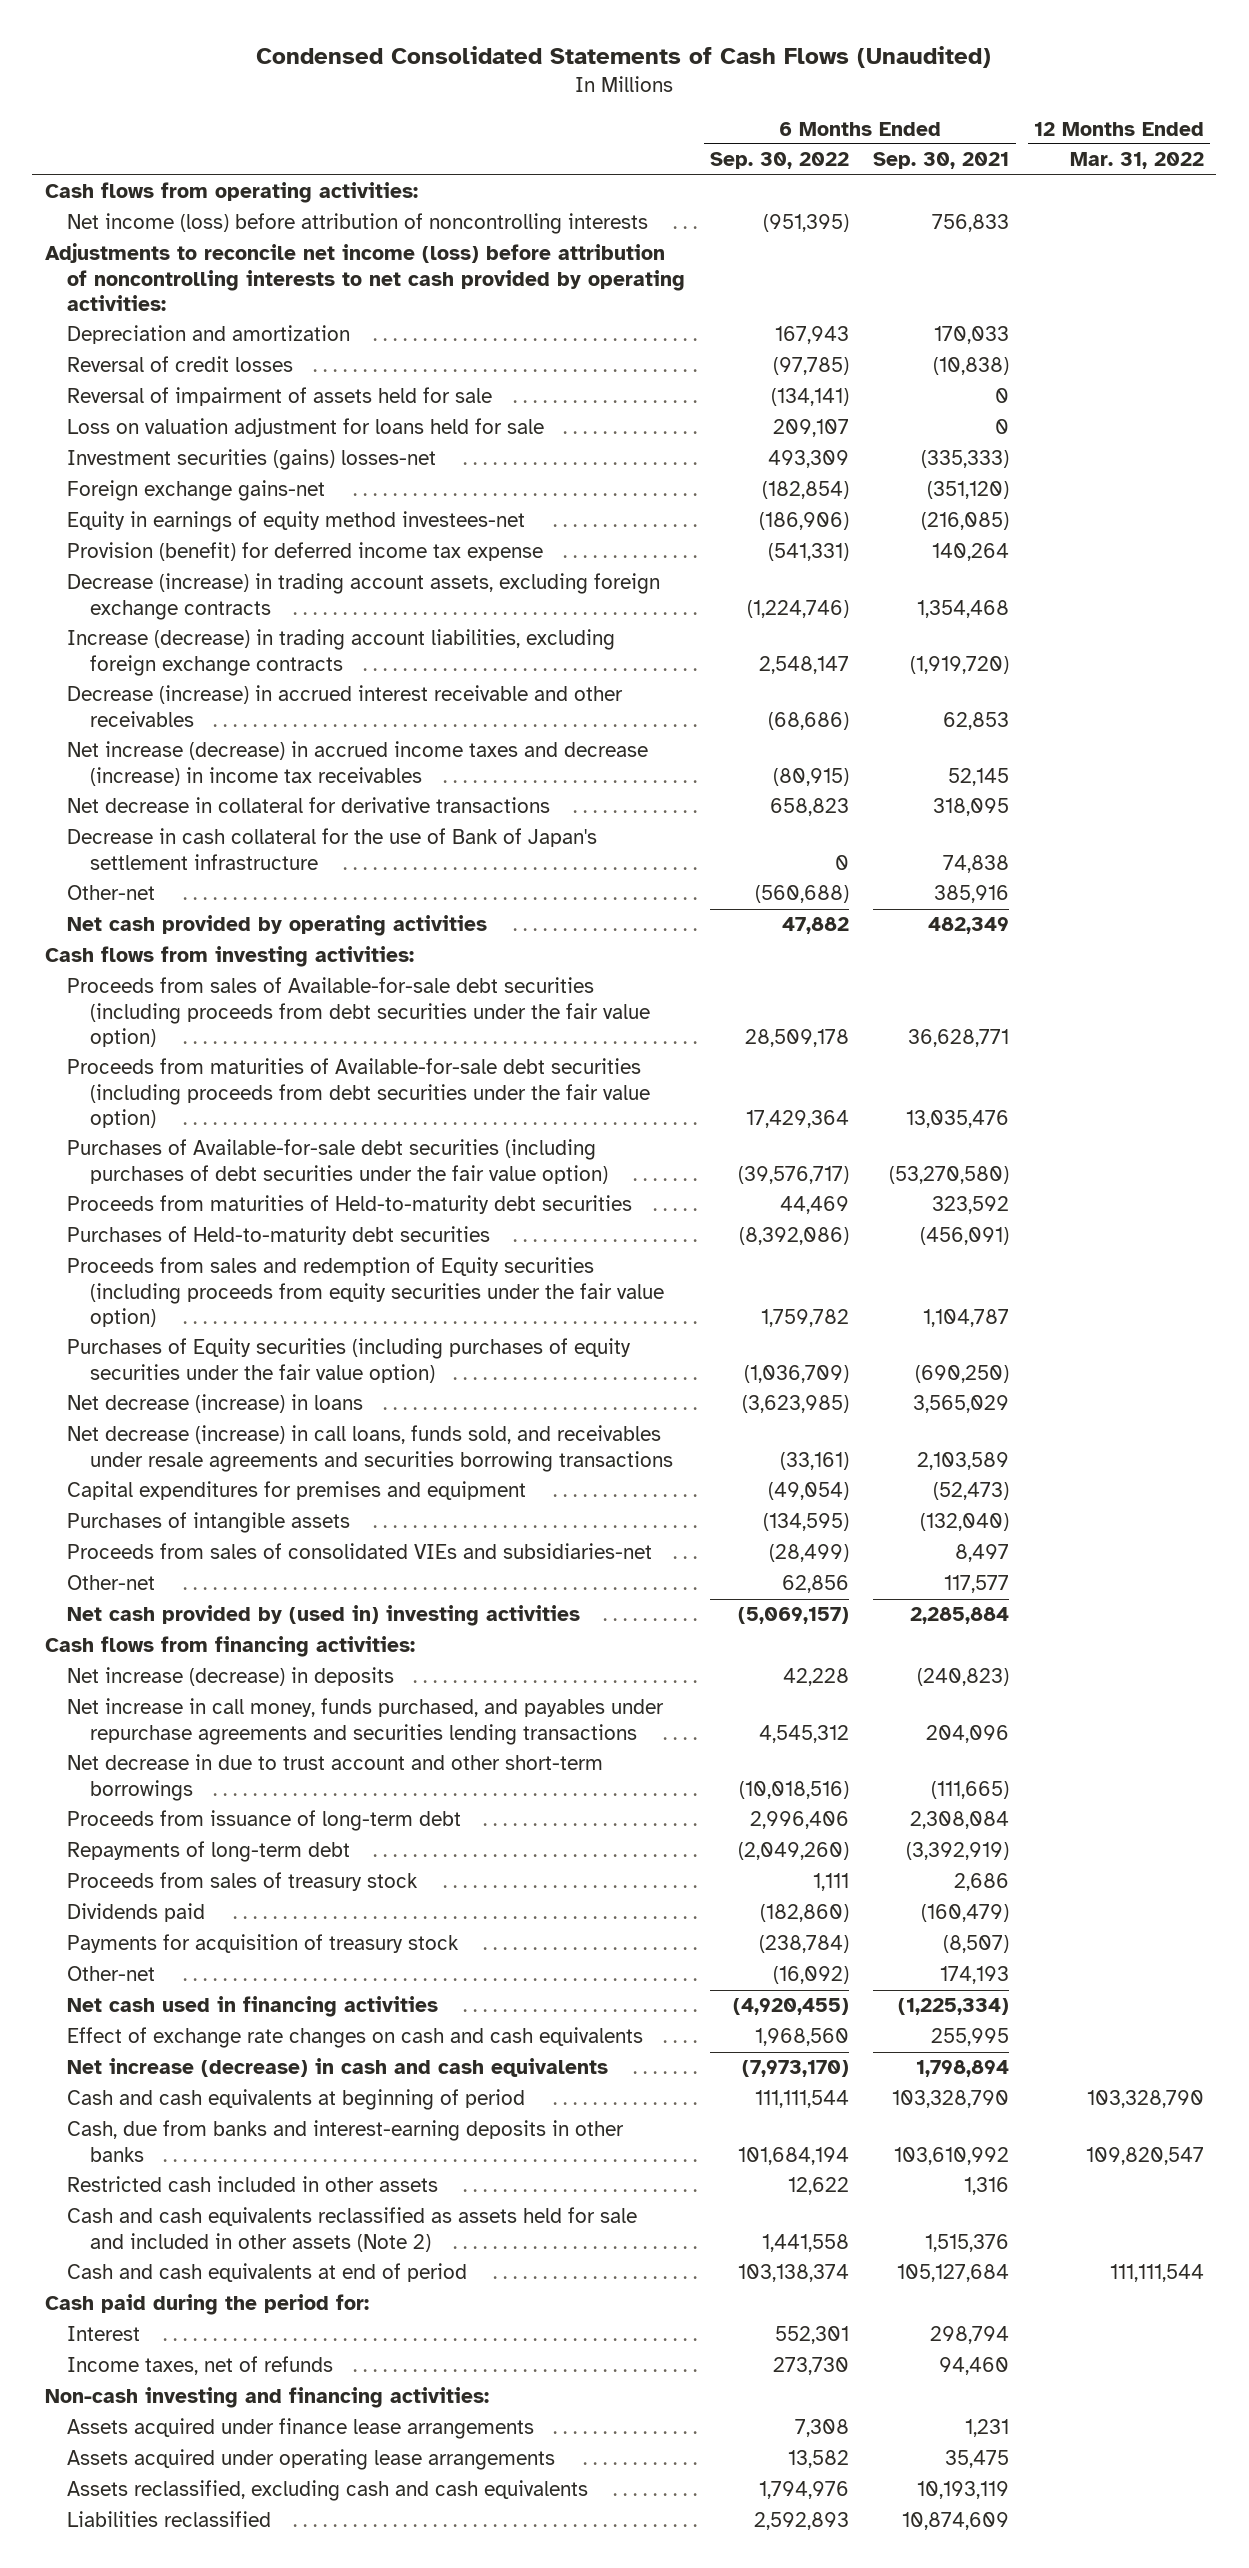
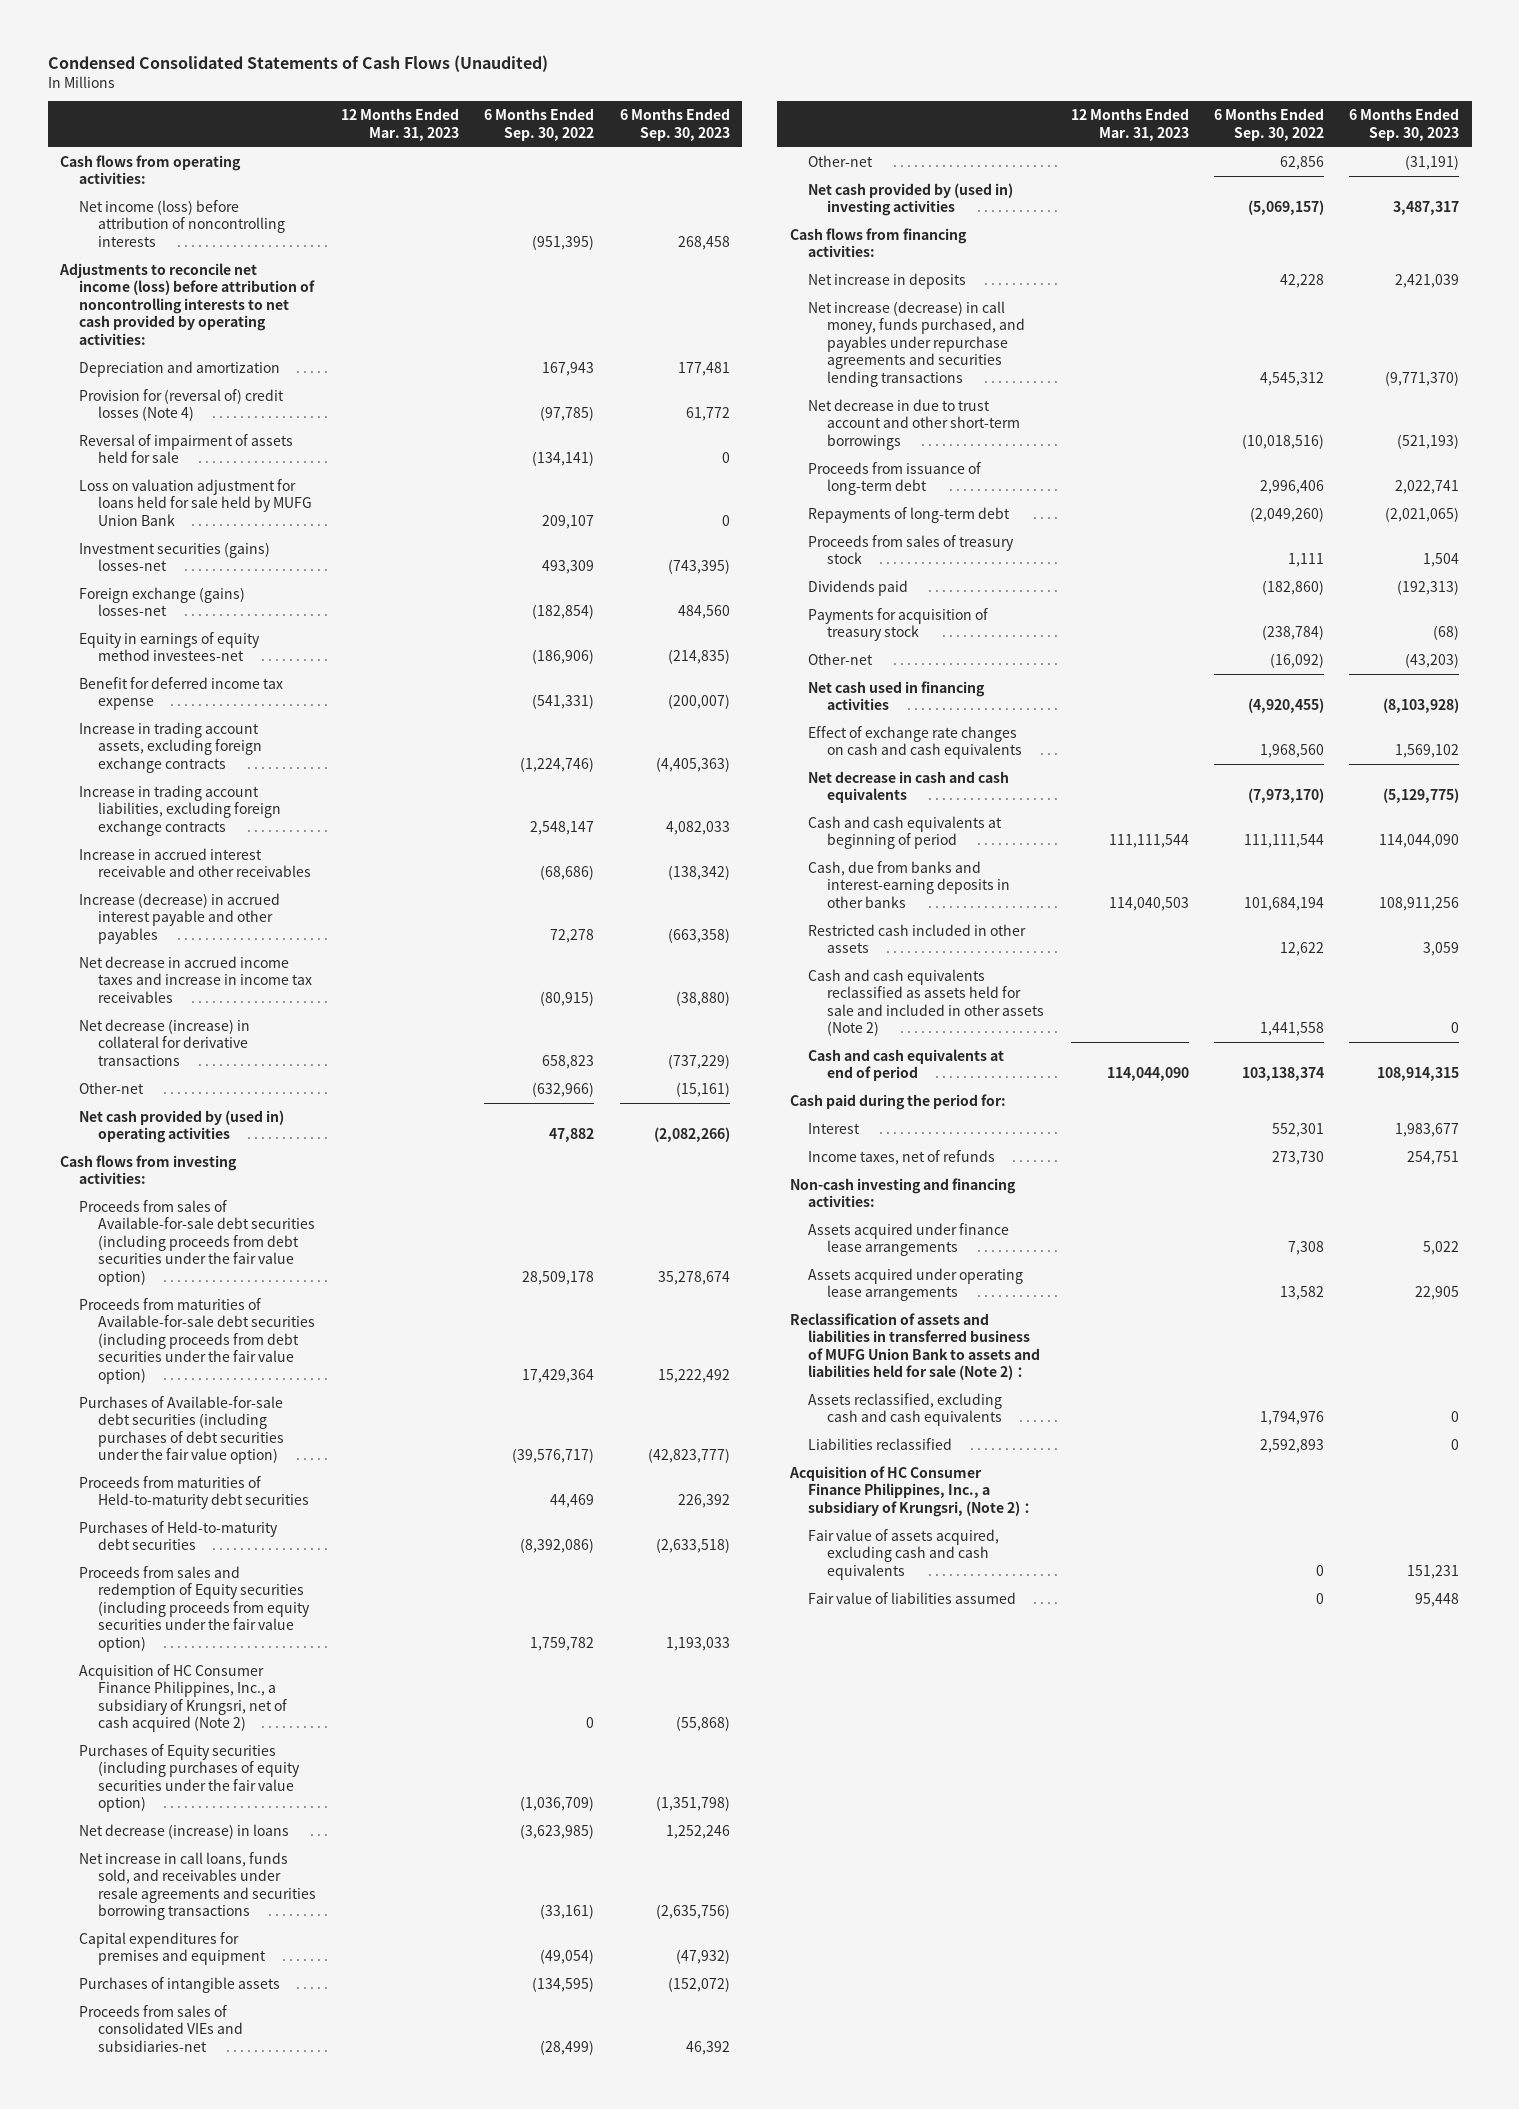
- | 6 Months Ended Sep. 30, 2022 | 6 Months Ended Sep. 30, 2021 | 12 Months Ended Mar. 31, 2022
+ | 12 Months Ended Mar. 31, 2023 | 6 Months Ended Sep. 30, 2022 | 6 Months Ended Sep. 30, 2023
- Reversal of credit losses | (97,785) | (10,838) |
+ Provision for (reversal of) credit losses (Note 4) | | (97,785) | 61,772
- Loss on valuation adjustment for loans held for sale | 209,107 | 0 |
+ Loss on valuation adjustment for loans held for sale held by MUFG Union Bank | | 209,107 | 0
- Foreign exchange gains-net | (182,854) | (351,120) |
+ Foreign exchange (gains) losses-net | | (182,854) | 484,560
- Provision (benefit) for deferred income tax expense | (541,331) | 140,264 |
- Decrease (increase) in trading account assets, excluding foreign exchange contracts | (1,224,746) | 1,354,468 |
- Increase (decrease) in trading account liabilities, excluding foreign exchange contracts | 2,548,147 | (1,919,720) |
- Decrease (increase) in accrued interest receivable and other receivables | (68,686) | 62,853 |
- Net increase (decrease) in accrued income taxes and decrease (increase) in income tax receivables | (80,915) | 52,145 |
- Net decrease in collateral for derivative transactions | 658,823 | 318,095 |
- Decrease in cash collateral for the use of Bank of Japan's settlement infrastructure | 0 | 74,838 |
- Other-net | (560,688) | 385,916 |
- Net cash provided by operating activities | 47,882 | 482,349 |
+ Benefit for deferred income tax expense | | (541,331) | (200,007)
+ Increase in trading account assets, excluding foreign exchange contracts | | (1,224,746) | (4,405,363)
+ Increase in trading account liabilities, excluding foreign exchange contracts | | 2,548,147 | 4,082,033
+ Increase in accrued interest receivable and other receivables | | (68,686) | (138,342)
+ Increase (decrease) in accrued interest payable and other payables | | 72,278 | (663,358)
+ Net decrease in accrued income taxes and increase in income tax receivables | | (80,915) | (38,880)
+ Net decrease (increase) in collateral for derivative transactions | | 658,823 | (737,229)
+ Other-net | | (632,966) | (15,161)
+ Net cash provided by (used in) operating activities | | 47,882 | (2,082,266)
+ Acquisition of HC Consumer Finance Philippines, Inc., a subsidiary of Krungsri, net of cash acquired (Note 2) | | 0 | (55,868)
- Net decrease (increase) in call loans, funds sold, and receivables under resale agreements and securities borrowing transactions | (33,161) | 2,103,589 |
+ Net increase in call loans, funds sold, and receivables under resale agreements and securities borrowing transactions | | (33,161) | (2,635,756)
- Net increase (decrease) in deposits | 42,228 | (240,823) |
- Net increase in call money, funds purchased, and payables under repurchase agreements and securities lending transactions | 4,545,312 | 204,096 |
+ Net increase in deposits | | 42,228 | 2,421,039
+ Net increase (decrease) in call money, funds purchased, and payables under repurchase agreements and securities lending transactions | | 4,545,312 | (9,771,370)
- Net increase (decrease) in cash and cash equivalents | (7,973,170) | 1,798,894 |
+ Net decrease in cash and cash equivalents | | (7,973,170) | (5,129,775)
+ Reclassification of assets and liabilities in transferred business of MUFG Union Bank to assets and liabilities held for sale (Note 2)：
+ Acquisition of HC Consumer Finance Philippines, Inc., a subsidiary of Krungsri, (Note 2)：
+ Fair value of assets acquired, excluding cash and cash equivalents | | 0 | 151,231
+ Fair value of liabilities assumed | | 0 | 95,448

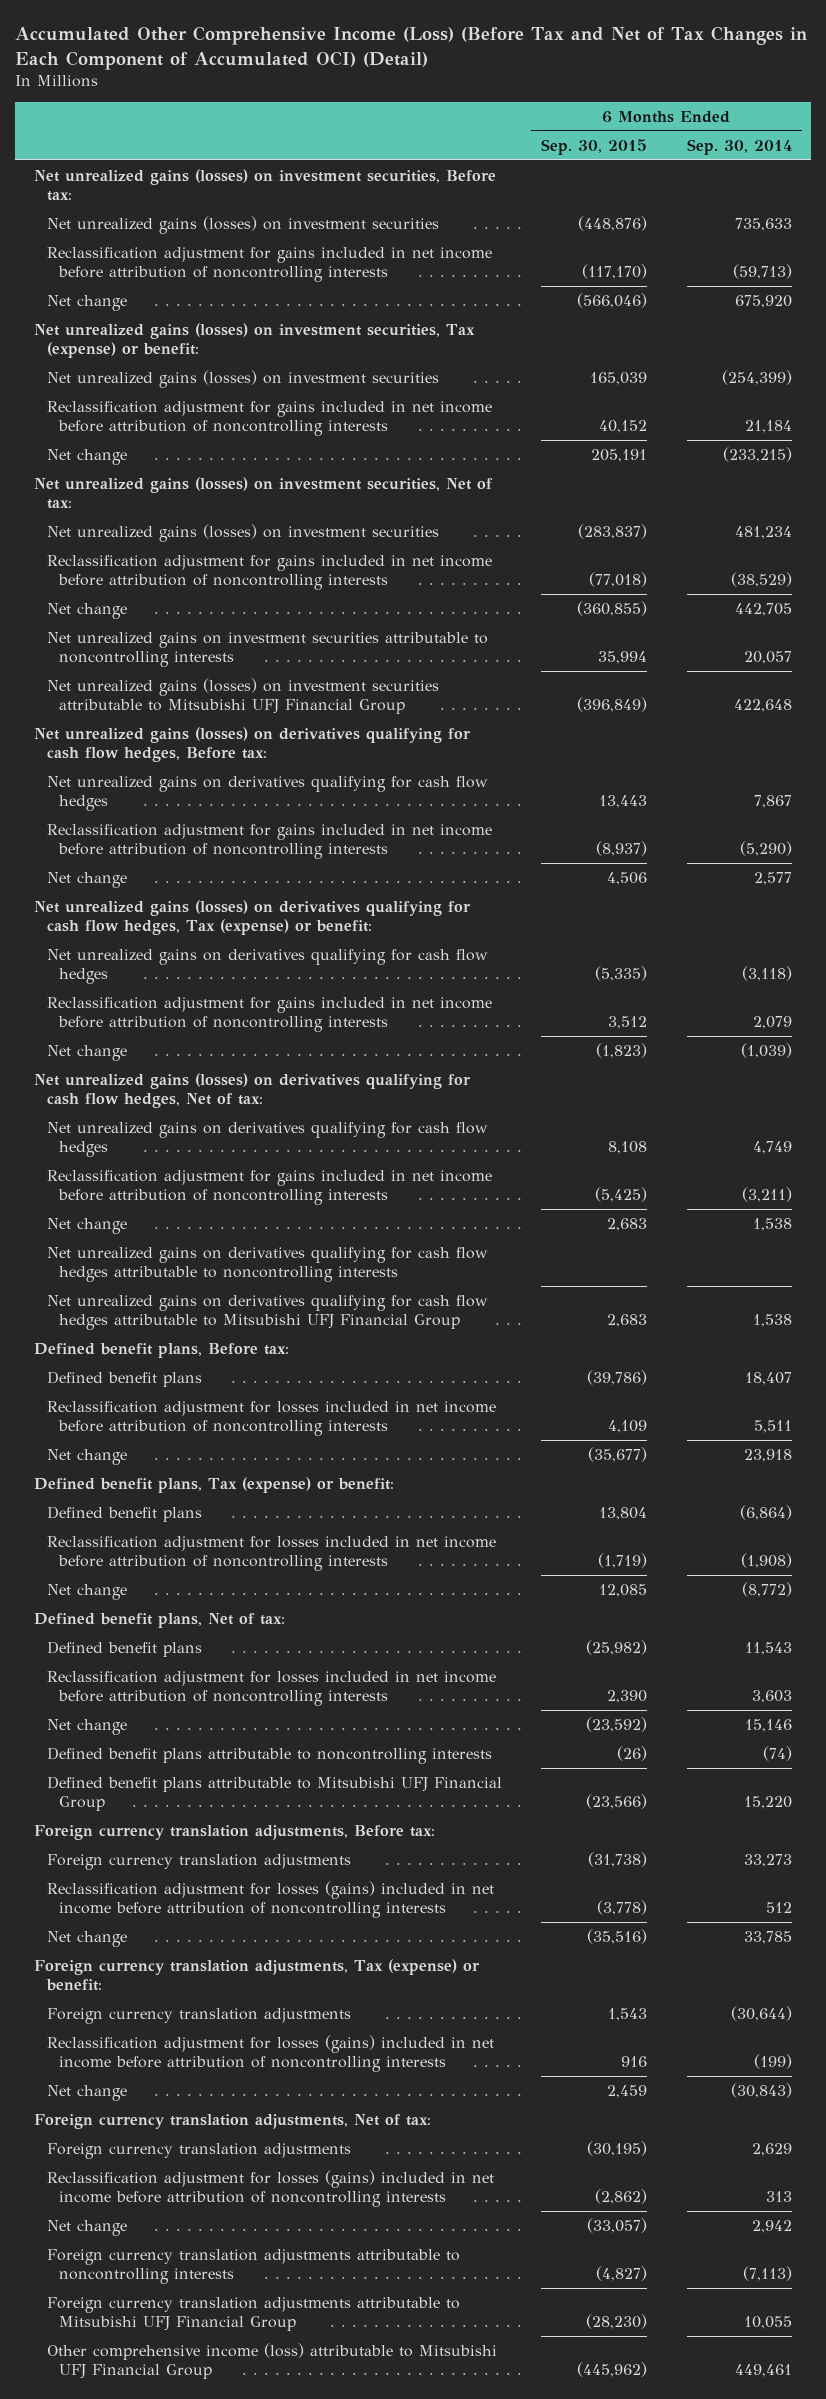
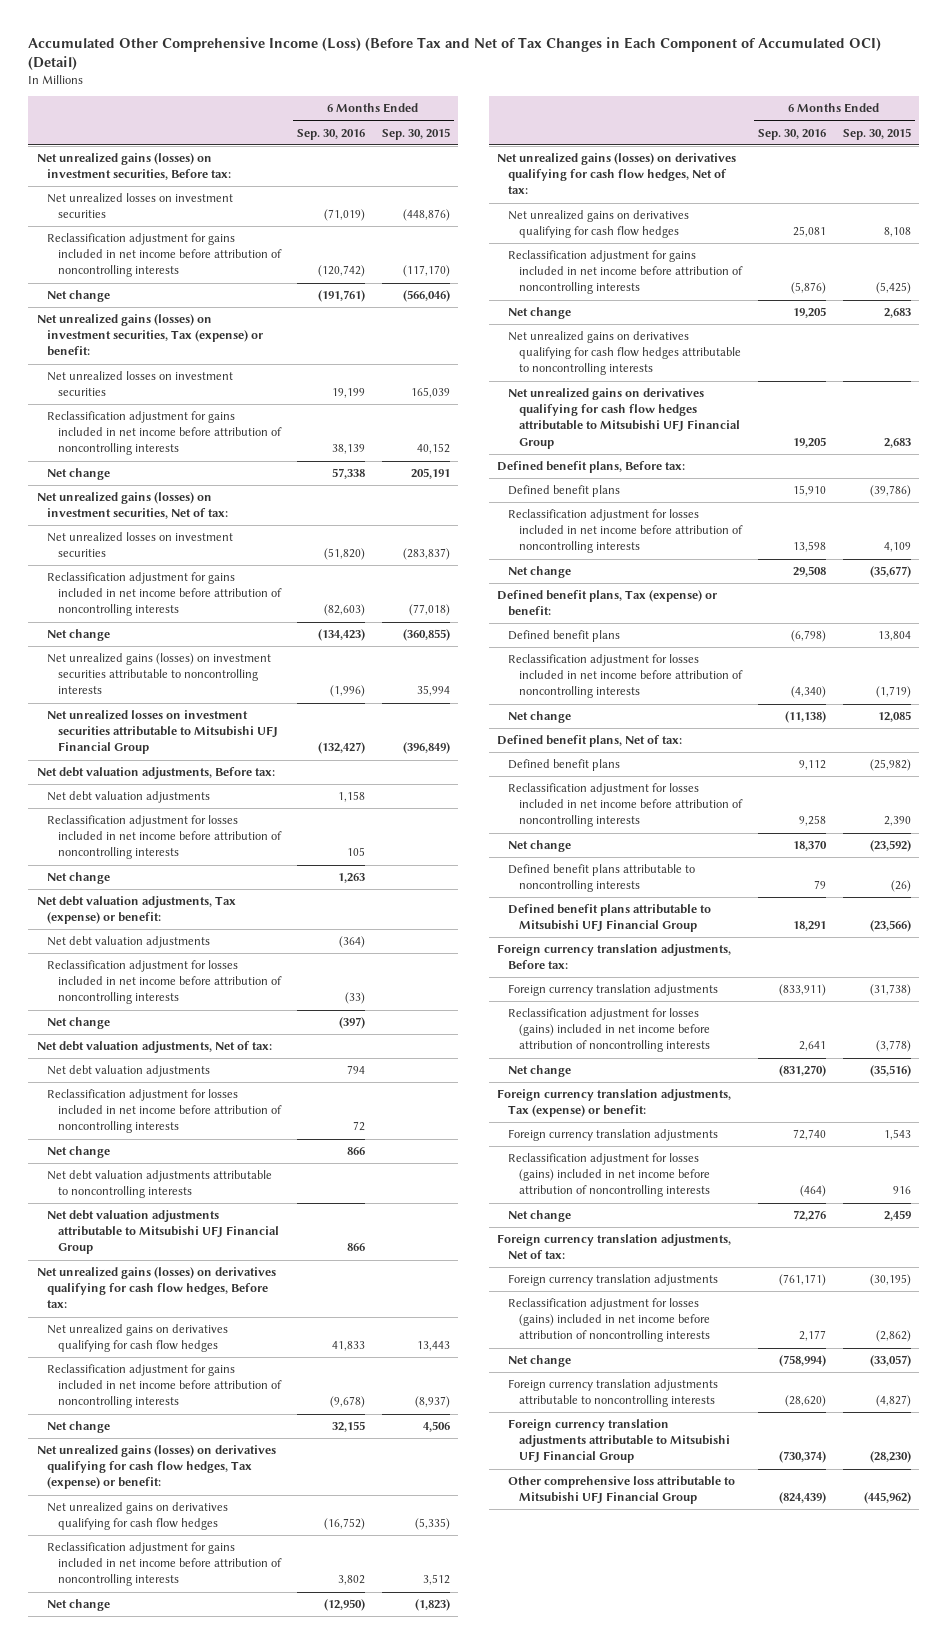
- | 6 Months Ended Sep. 30, 2015 | 6 Months Ended Sep. 30, 2014
+ | 6 Months Ended Sep. 30, 2016 | 6 Months Ended Sep. 30, 2015
- Net unrealized gains (losses) on investment securities | (448,876) | 735,633
+ Net unrealized losses on investment securities | (71,019) | (448,876)
- Net unrealized gains (losses) on investment securities | 165,039 | (254,399)
+ Net unrealized losses on investment securities | 19,199 | 165,039
- Net unrealized gains (losses) on investment securities | (283,837) | 481,234
+ Net unrealized losses on investment securities | (51,820) | (283,837)
- Net unrealized gains on investment securities attributable to noncontrolling interests | 35,994 | 20,057
- Net unrealized gains (losses) on investment securities attributable to Mitsubishi UFJ Financial Group | (396,849) | 422,648
+ Net unrealized gains (losses) on investment securities attributable to noncontrolling interests | (1,996) | 35,994
+ Net unrealized losses on investment securities attributable to Mitsubishi UFJ Financial Group | (132,427) | (396,849)
+ Net debt valuation adjustments, Before tax:
+ Net debt valuation adjustments | 1,158 |
+ Reclassification adjustment for losses included in net income before attribution of noncontrolling interests | 105 |
+ Net change | 1,263 |
+ Net debt valuation adjustments, Tax (expense) or benefit:
+ Net debt valuation adjustments | (364) |
+ Reclassification adjustment for losses included in net income before attribution of noncontrolling interests | (33) |
+ Net change | (397) |
+ Net debt valuation adjustments, Net of tax:
+ Net debt valuation adjustments | 794 |
+ Reclassification adjustment for losses included in net income before attribution of noncontrolling interests | 72 |
+ Net change | 866 |
+ Net debt valuation adjustments attributable to noncontrolling interests
+ Net debt valuation adjustments attributable to Mitsubishi UFJ Financial Group | 866 |
- Other comprehensive income (loss) attributable to Mitsubishi UFJ Financial Group | (445,962) | 449,461
+ Other comprehensive loss attributable to Mitsubishi UFJ Financial Group | (824,439) | (445,962)

